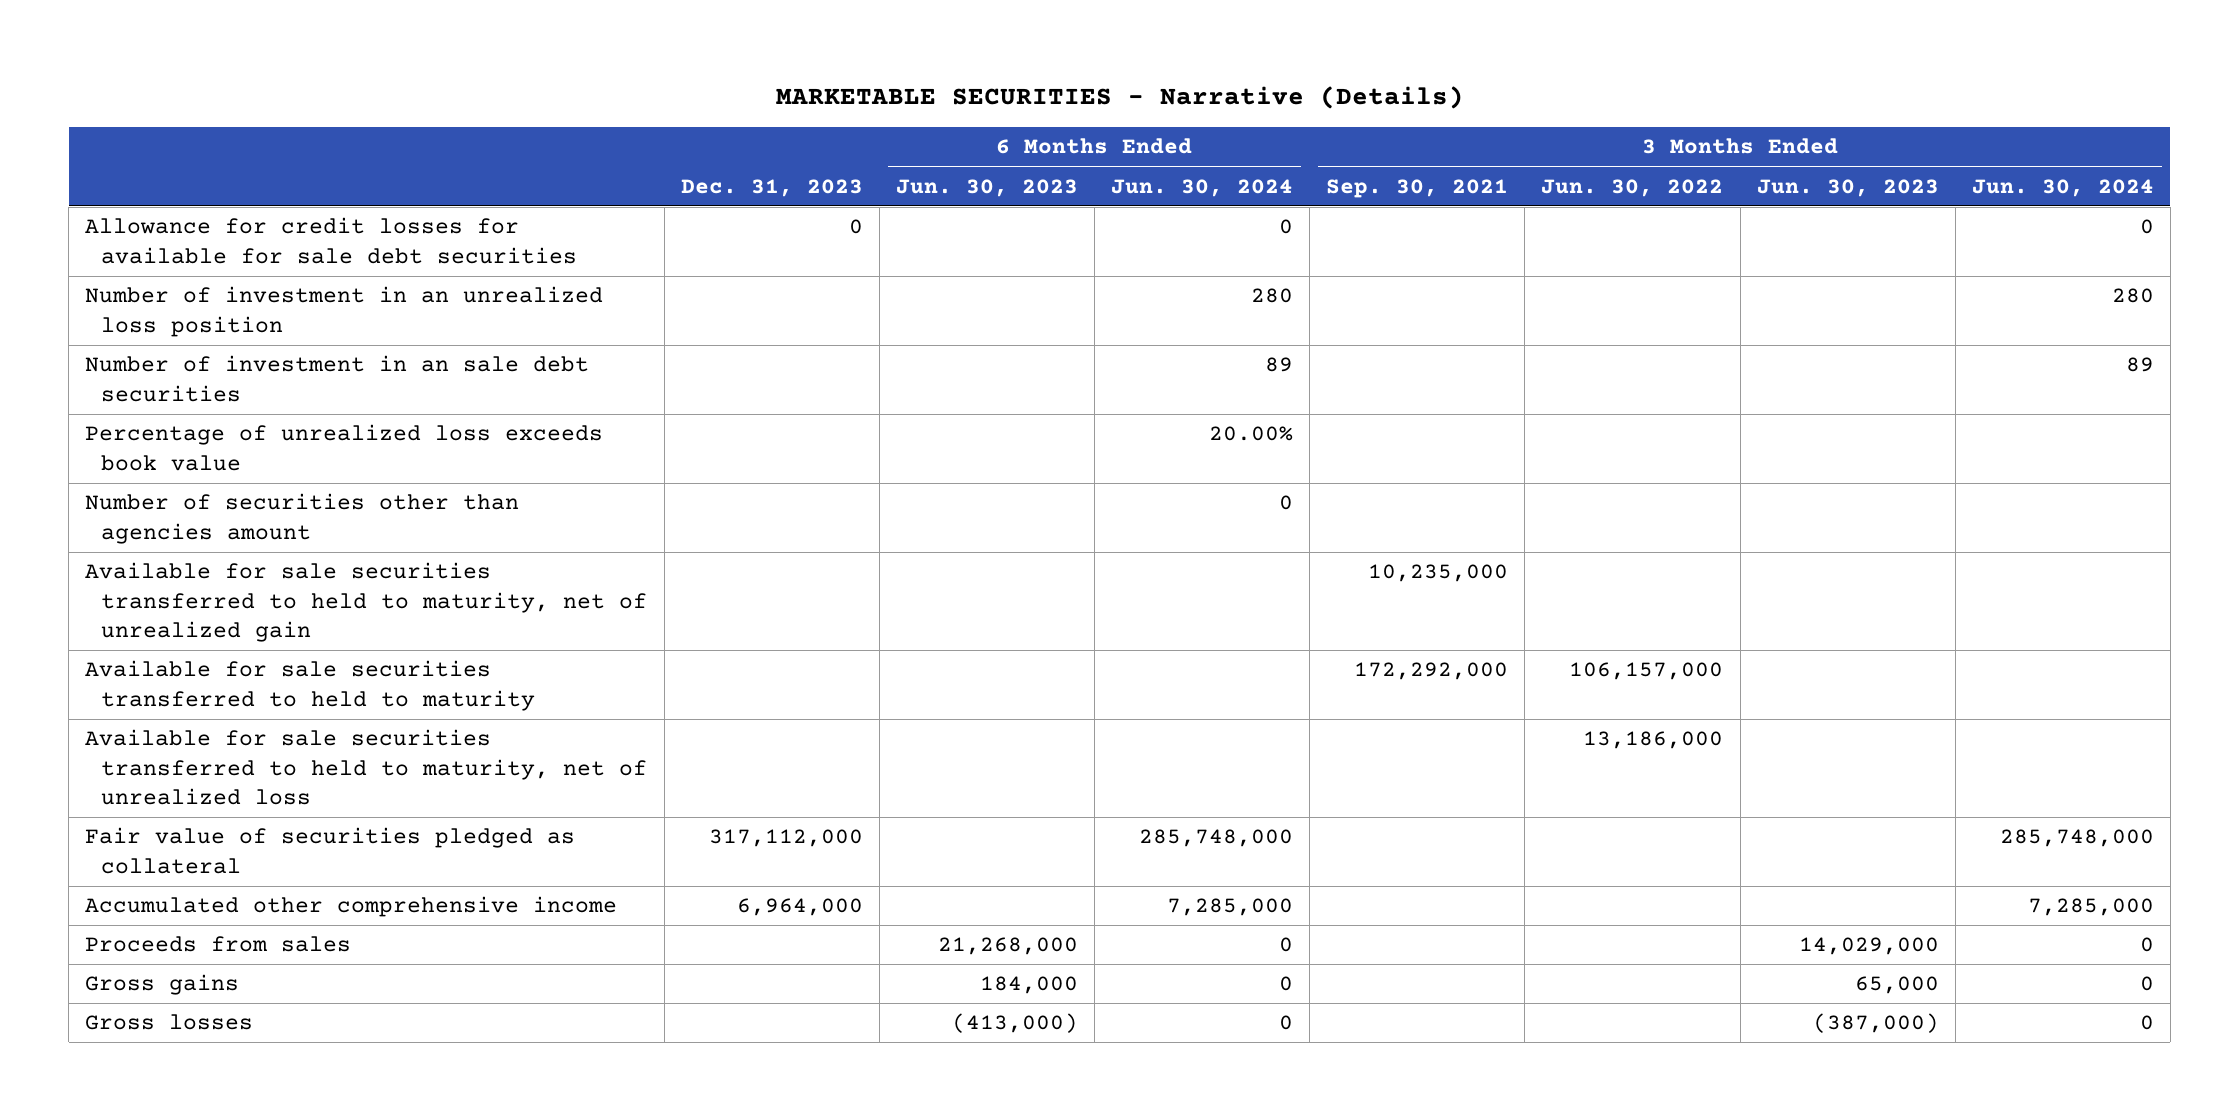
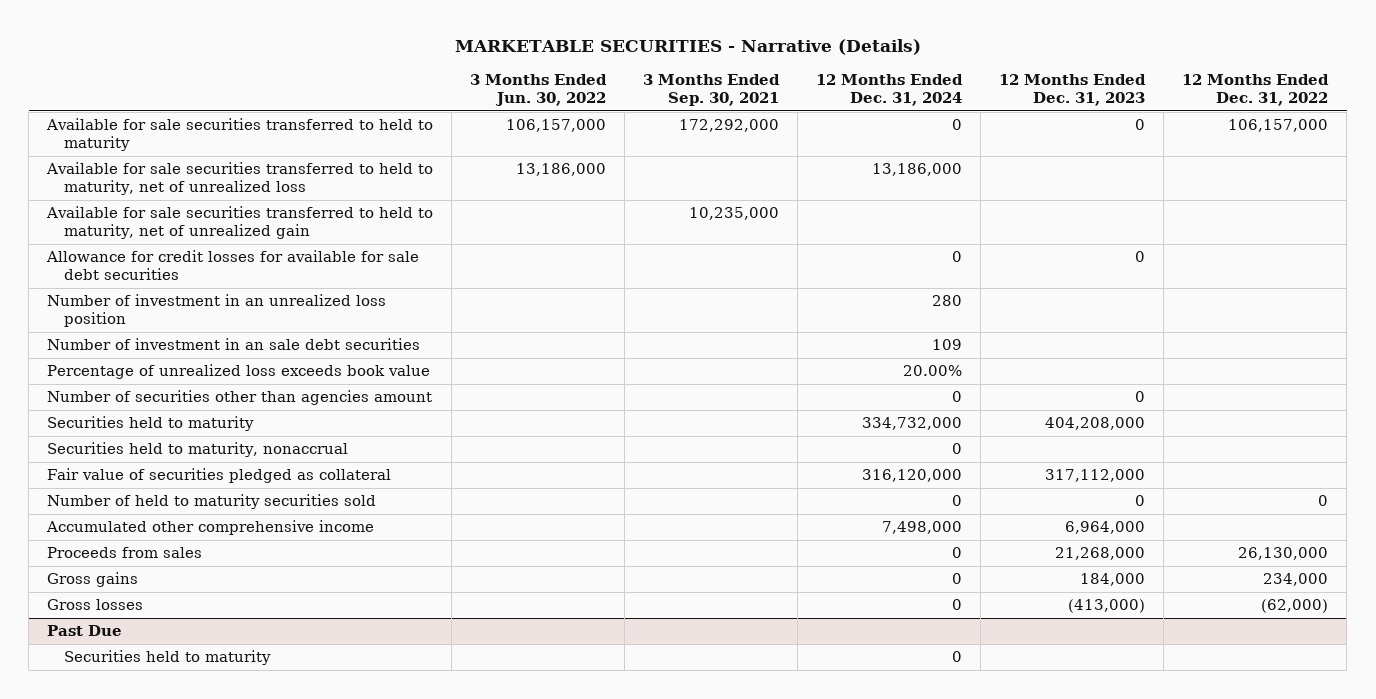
- | Dec. 31, 2023 | 6 Months Ended Jun. 30, 2023 | 6 Months Ended Jun. 30, 2024 | 3 Months Ended Sep. 30, 2021 | 3 Months Ended Jun. 30, 2022 | 3 Months Ended Jun. 30, 2023 | 3 Months Ended Jun. 30, 2024
+ | 3 Months Ended Jun. 30, 2022 | 3 Months Ended Sep. 30, 2021 | 12 Months Ended Dec. 31, 2024 | 12 Months Ended Dec. 31, 2023 | 12 Months Ended Dec. 31, 2022
moved up: Available for sale securities transferred to held to maturity | 106,157,000 | 172,292,000 | 0 | 0 | 106,157,000
moved up: Available for sale securities transferred to held to maturity, net of unrealized loss | 13,186,000 | | 13,186,000 | |
moved up: Available for sale securities transferred to held to maturity, net of unrealized gain | | 10,235,000 | | |
+ Securities held to maturity | | | 334,732,000 | 404,208,000 |
+ Securities held to maturity, nonaccrual | | | 0 | |
+ Number of held to maturity securities sold | | | 0 | 0 | 0
+ Past Due
+ Securities held to maturity | | | 0 | |

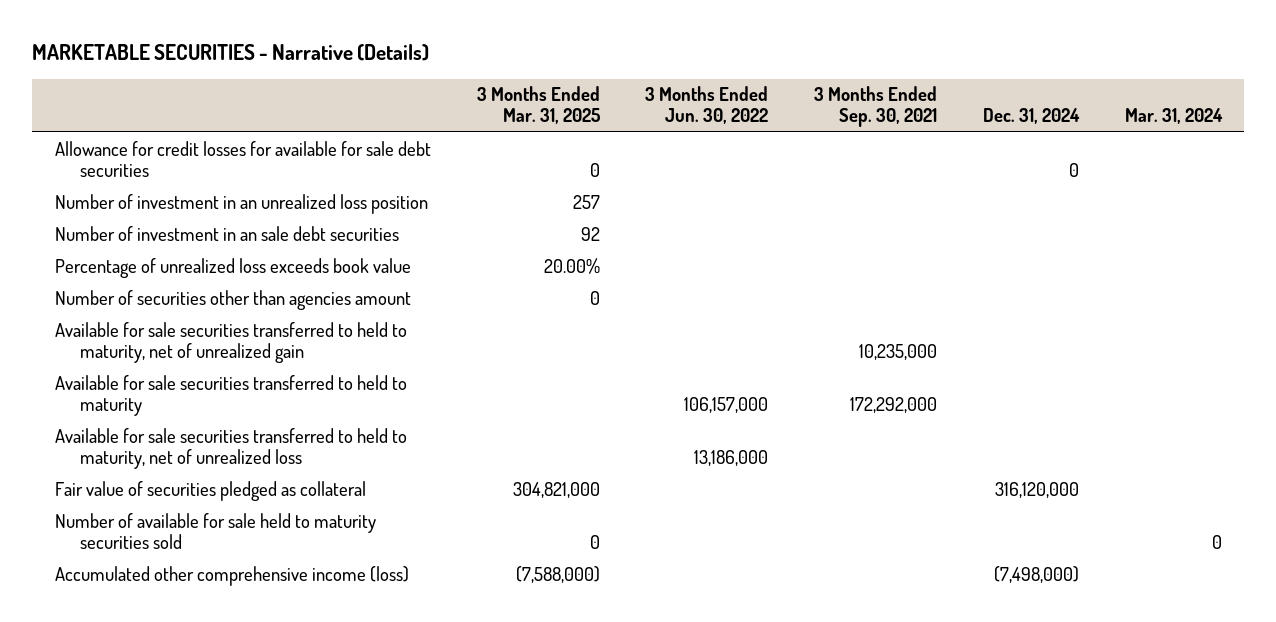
- | 3 Months Ended Jun. 30, 2022 | 3 Months Ended Sep. 30, 2021 | 12 Months Ended Dec. 31, 2024 | 12 Months Ended Dec. 31, 2023 | 12 Months Ended Dec. 31, 2022
+ | 3 Months Ended Mar. 31, 2025 | 3 Months Ended Jun. 30, 2022 | 3 Months Ended Sep. 30, 2021 | Dec. 31, 2024 | Mar. 31, 2024
- Securities held to maturity | | | 334,732,000 | 404,208,000 |
- Securities held to maturity, nonaccrual | | | 0 | |
moved down: Available for sale securities transferred to held to maturity, net of unrealized gain | | | 10,235,000 | |
moved down: Available for sale securities transferred to held to maturity | | 106,157,000 | 172,292,000 | |
moved down: Available for sale securities transferred to held to maturity, net of unrealized loss | | 13,186,000 | | |
- Number of held to maturity securities sold | | | 0 | 0 | 0
- Accumulated other comprehensive income | | | 7,498,000 | 6,964,000 |
- Proceeds from sales | | | 0 | 21,268,000 | 26,130,000
- Gross gains | | | 0 | 184,000 | 234,000
- Gross losses | | | 0 | (413,000) | (62,000)
- Past Due
- Securities held to maturity | | | 0 | |
+ Number of available for sale held to maturity securities sold | 0 | | | | 0
+ Accumulated other comprehensive income (loss) | (7,588,000) | | | (7,498,000) |

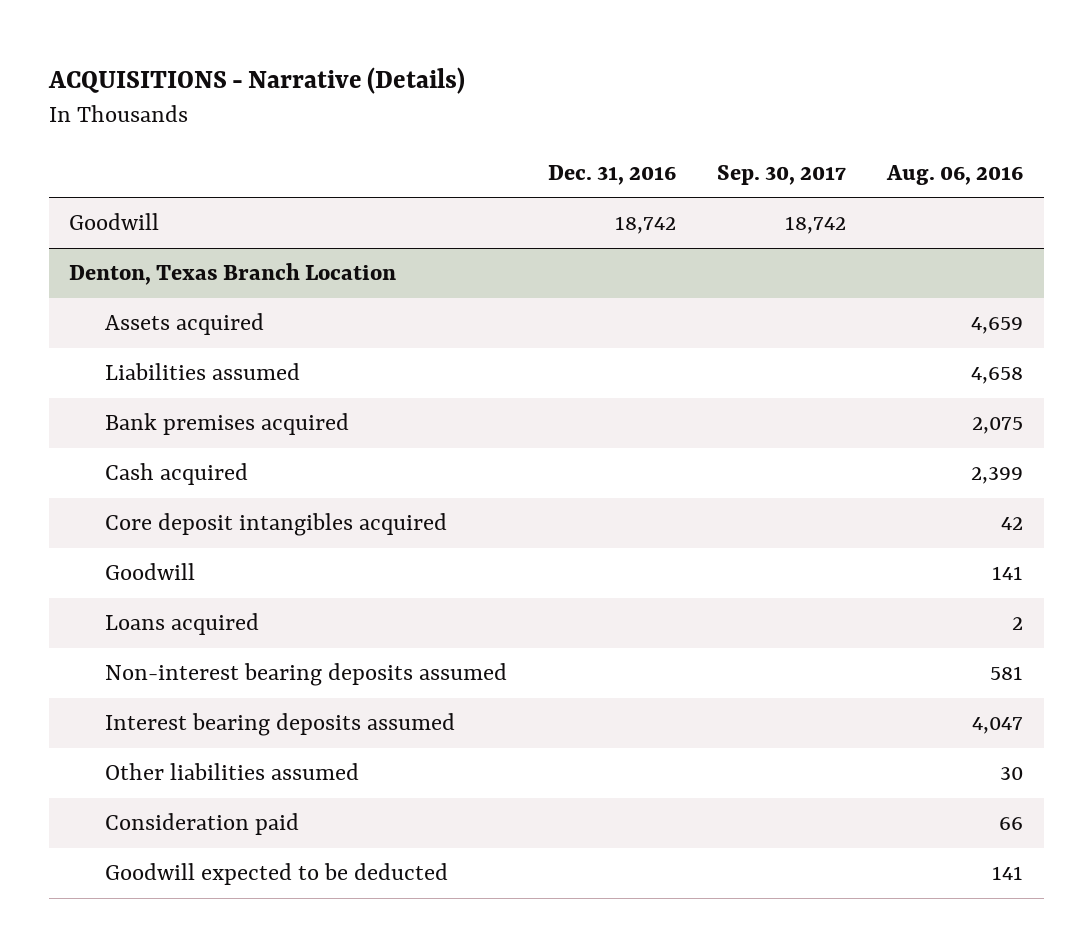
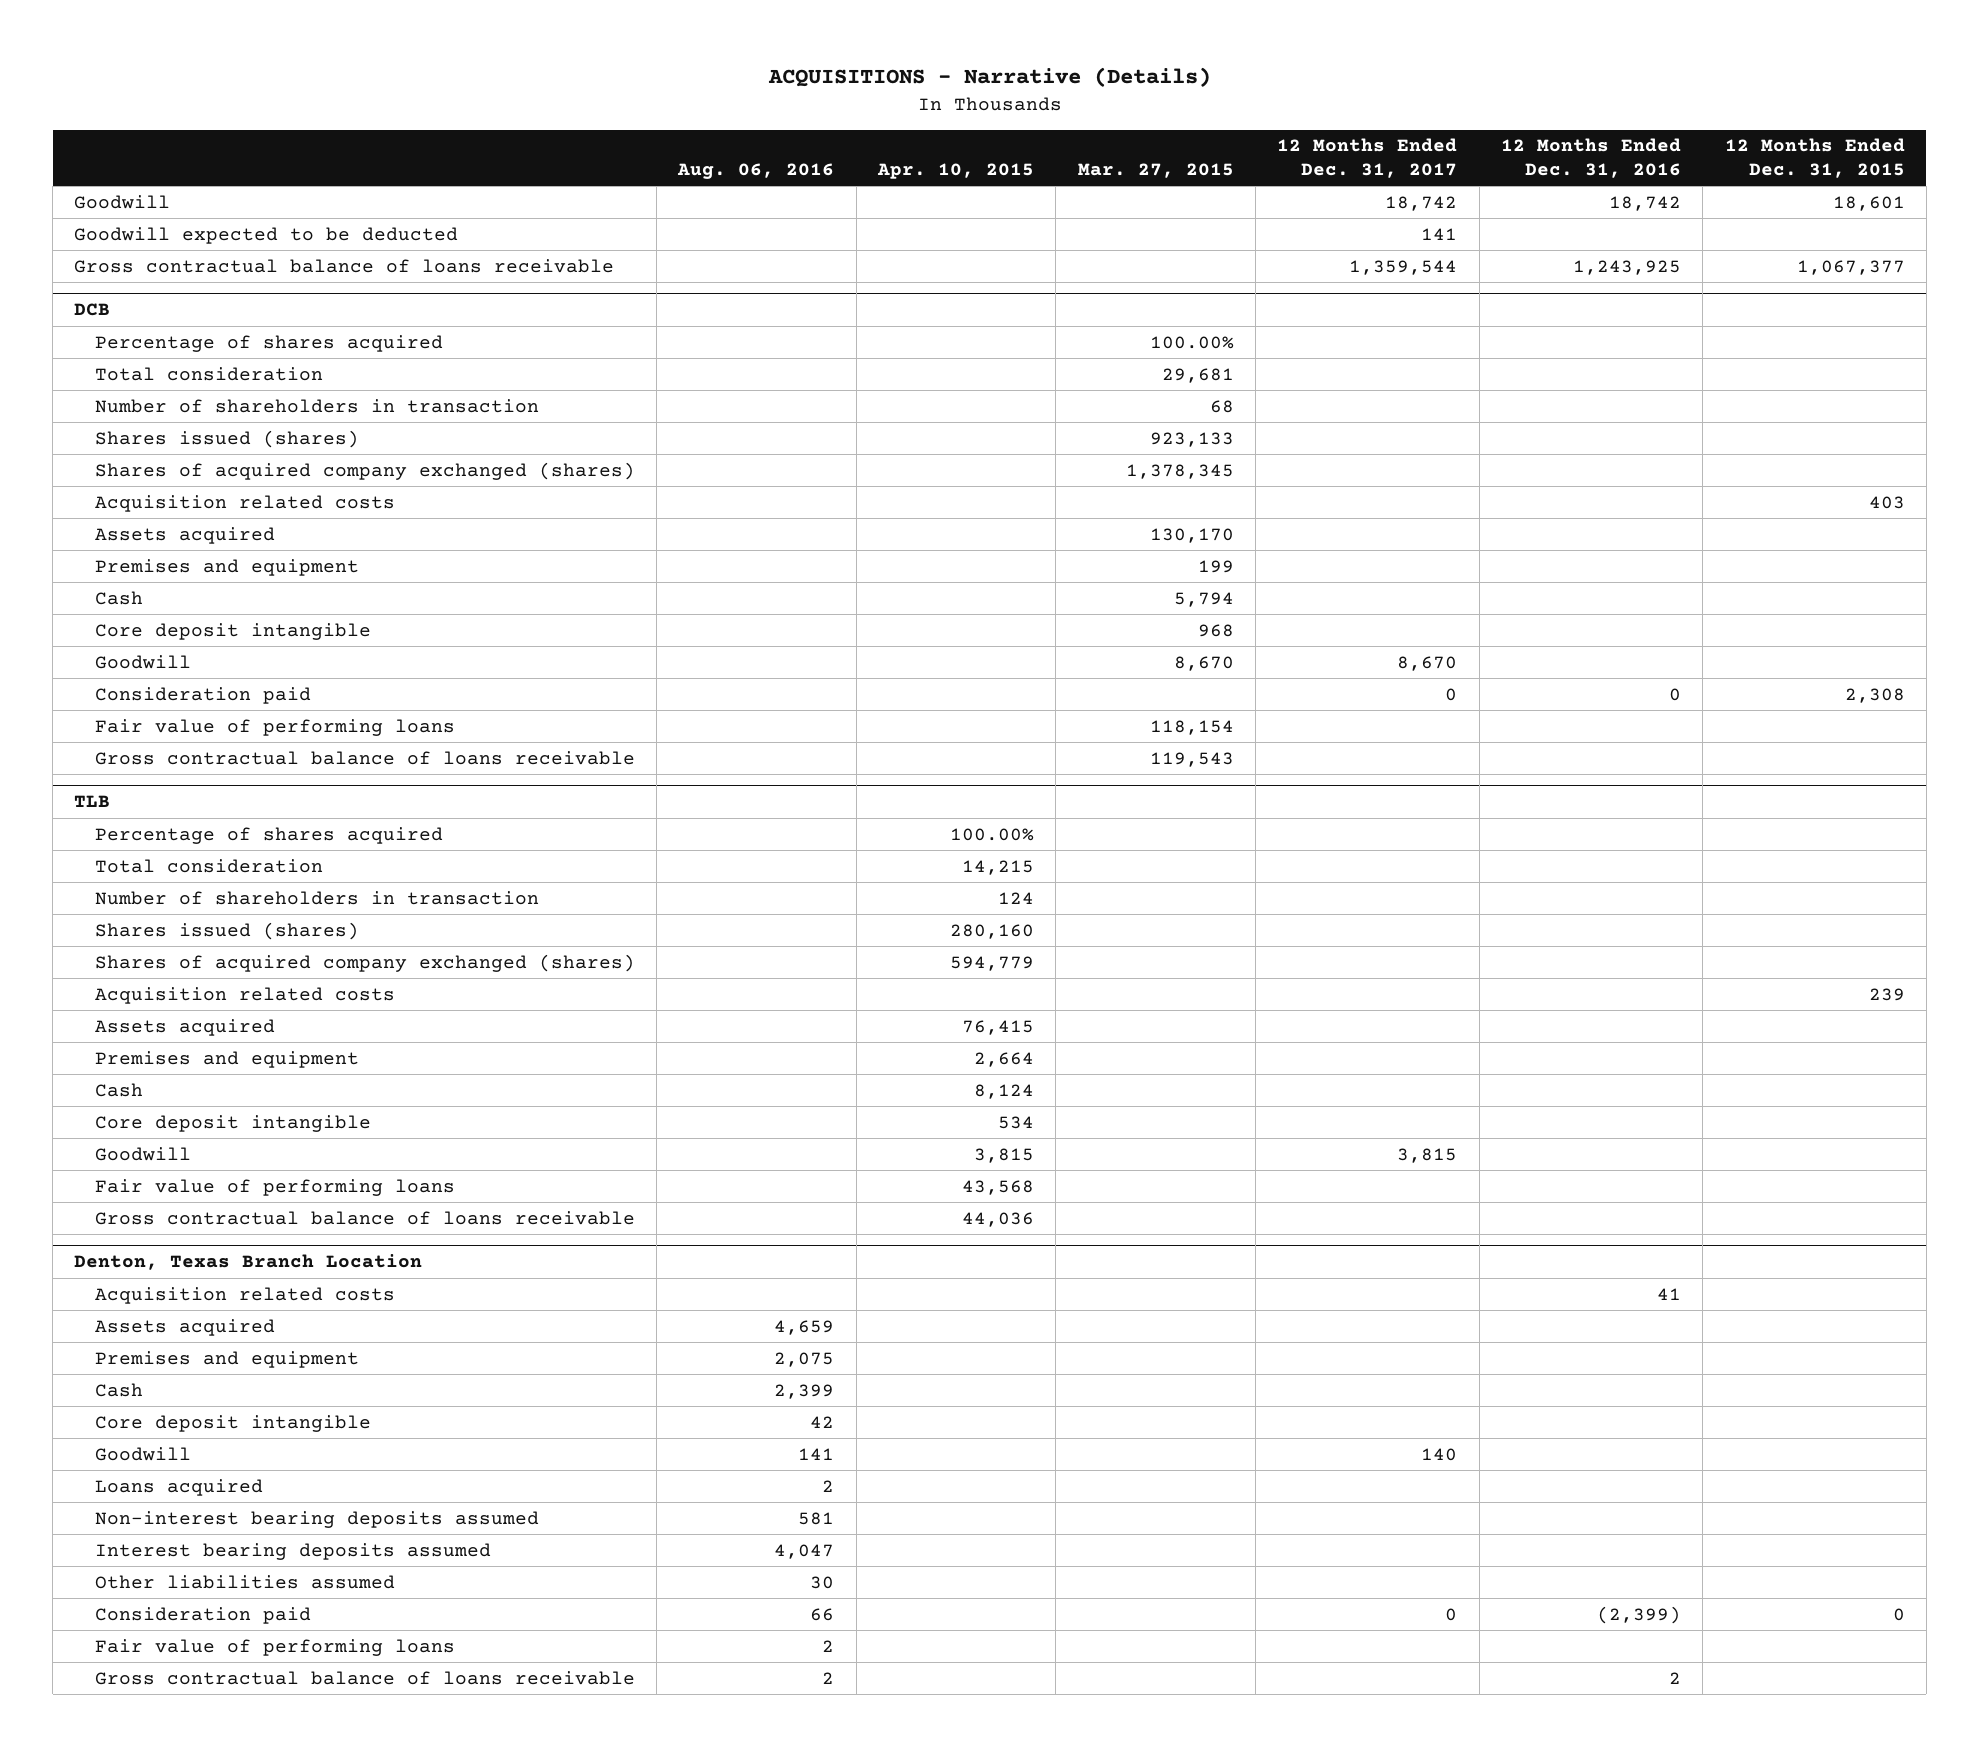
- | Dec. 31, 2016 | Sep. 30, 2017 | Aug. 06, 2016
+ | Aug. 06, 2016 | Apr. 10, 2015 | Mar. 27, 2015 | 12 Months Ended Dec. 31, 2017 | 12 Months Ended Dec. 31, 2016 | 12 Months Ended Dec. 31, 2015
+ Goodwill expected to be deducted | | | | 141 | |
+ Gross contractual balance of loans receivable | | | | 1,359,544 | 1,243,925 | 1,067,377
+ DCB
+ Percentage of shares acquired | | | 100.00% | | |
+ Total consideration | | | 29,681 | | |
+ Number of shareholders in transaction | | | 68 | | |
+ Shares issued (shares) | | | 923,133 | | |
+ Shares of acquired company exchanged (shares) | | | 1,378,345 | | |
+ Acquisition related costs | | | | | | 403
+ Assets acquired | | | 130,170 | | |
+ Premises and equipment | | | 199 | | |
+ Cash | | | 5,794 | | |
+ Core deposit intangible | | | 968 | | |
+ Goodwill | | | 8,670 | 8,670 | |
+ Consideration paid | | | | 0 | 0 | 2,308
+ Fair value of performing loans | | | 118,154 | | |
+ Gross contractual balance of loans receivable | | | 119,543 | | |
+ TLB
+ Percentage of shares acquired | | 100.00% | | | |
+ Total consideration | | 14,215 | | | |
+ Number of shareholders in transaction | | 124 | | | |
+ Shares issued (shares) | | 280,160 | | | |
+ Shares of acquired company exchanged (shares) | | 594,779 | | | |
+ Acquisition related costs | | | | | | 239
+ Assets acquired | | 76,415 | | | |
+ Premises and equipment | | 2,664 | | | |
+ Cash | | 8,124 | | | |
+ Core deposit intangible | | 534 | | | |
+ Goodwill | | 3,815 | | 3,815 | |
+ Fair value of performing loans | | 43,568 | | | |
+ Gross contractual balance of loans receivable | | 44,036 | | | |
@ Denton, Texas Branch Location
+ Acquisition related costs | | | | | 41 |
- Liabilities assumed | | | 4,658
- Bank premises acquired | | | 2,075
- Cash acquired | | | 2,399
- Core deposit intangibles acquired | | | 42
+ Premises and equipment | 2,075 | | | | |
+ Cash | 2,399 | | | | |
+ Core deposit intangible | 42 | | | | |
- Goodwill expected to be deducted | | | 141
+ Fair value of performing loans | 2 | | | | |
+ Gross contractual balance of loans receivable | 2 | | | | 2 |

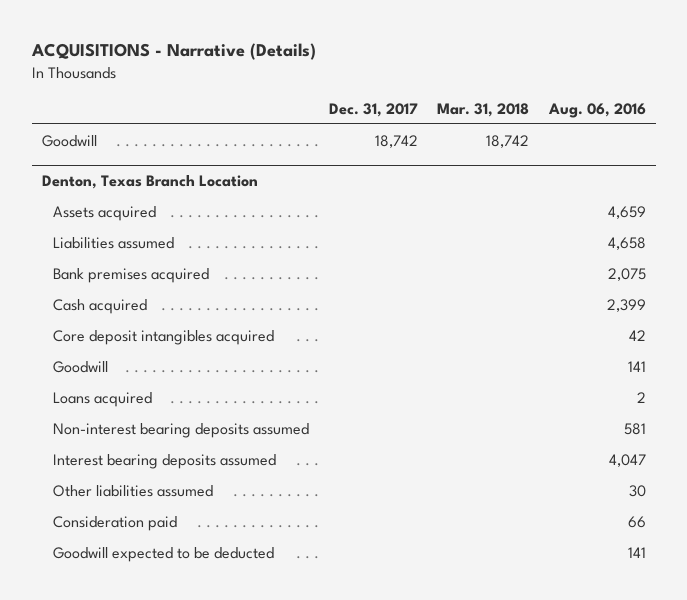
- | Aug. 06, 2016 | Apr. 10, 2015 | Mar. 27, 2015 | 12 Months Ended Dec. 31, 2017 | 12 Months Ended Dec. 31, 2016 | 12 Months Ended Dec. 31, 2015
+ | Dec. 31, 2017 | Mar. 31, 2018 | Aug. 06, 2016
- Goodwill expected to be deducted | | | | 141 | |
- Gross contractual balance of loans receivable | | | | 1,359,544 | 1,243,925 | 1,067,377
- DCB
- Percentage of shares acquired | | | 100.00% | | |
- Total consideration | | | 29,681 | | |
- Number of shareholders in transaction | | | 68 | | |
- Shares issued (shares) | | | 923,133 | | |
- Shares of acquired company exchanged (shares) | | | 1,378,345 | | |
- Acquisition related costs | | | | | | 403
- Assets acquired | | | 130,170 | | |
- Premises and equipment | | | 199 | | |
- Cash | | | 5,794 | | |
- Core deposit intangible | | | 968 | | |
- Goodwill | | | 8,670 | 8,670 | |
- Consideration paid | | | | 0 | 0 | 2,308
- Fair value of performing loans | | | 118,154 | | |
- Gross contractual balance of loans receivable | | | 119,543 | | |
- TLB
- Percentage of shares acquired | | 100.00% | | | |
- Total consideration | | 14,215 | | | |
- Number of shareholders in transaction | | 124 | | | |
- Shares issued (shares) | | 280,160 | | | |
- Shares of acquired company exchanged (shares) | | 594,779 | | | |
- Acquisition related costs | | | | | | 239
- Assets acquired | | 76,415 | | | |
- Premises and equipment | | 2,664 | | | |
- Cash | | 8,124 | | | |
- Core deposit intangible | | 534 | | | |
- Goodwill | | 3,815 | | 3,815 | |
- Fair value of performing loans | | 43,568 | | | |
- Gross contractual balance of loans receivable | | 44,036 | | | |
@ Denton, Texas Branch Location
- Acquisition related costs | | | | | 41 |
- Premises and equipment | 2,075 | | | | |
- Cash | 2,399 | | | | |
- Core deposit intangible | 42 | | | | |
+ Liabilities assumed | | | 4,658
+ Bank premises acquired | | | 2,075
+ Cash acquired | | | 2,399
+ Core deposit intangibles acquired | | | 42
- Fair value of performing loans | 2 | | | | |
- Gross contractual balance of loans receivable | 2 | | | | 2 |
+ Goodwill expected to be deducted | | | 141

